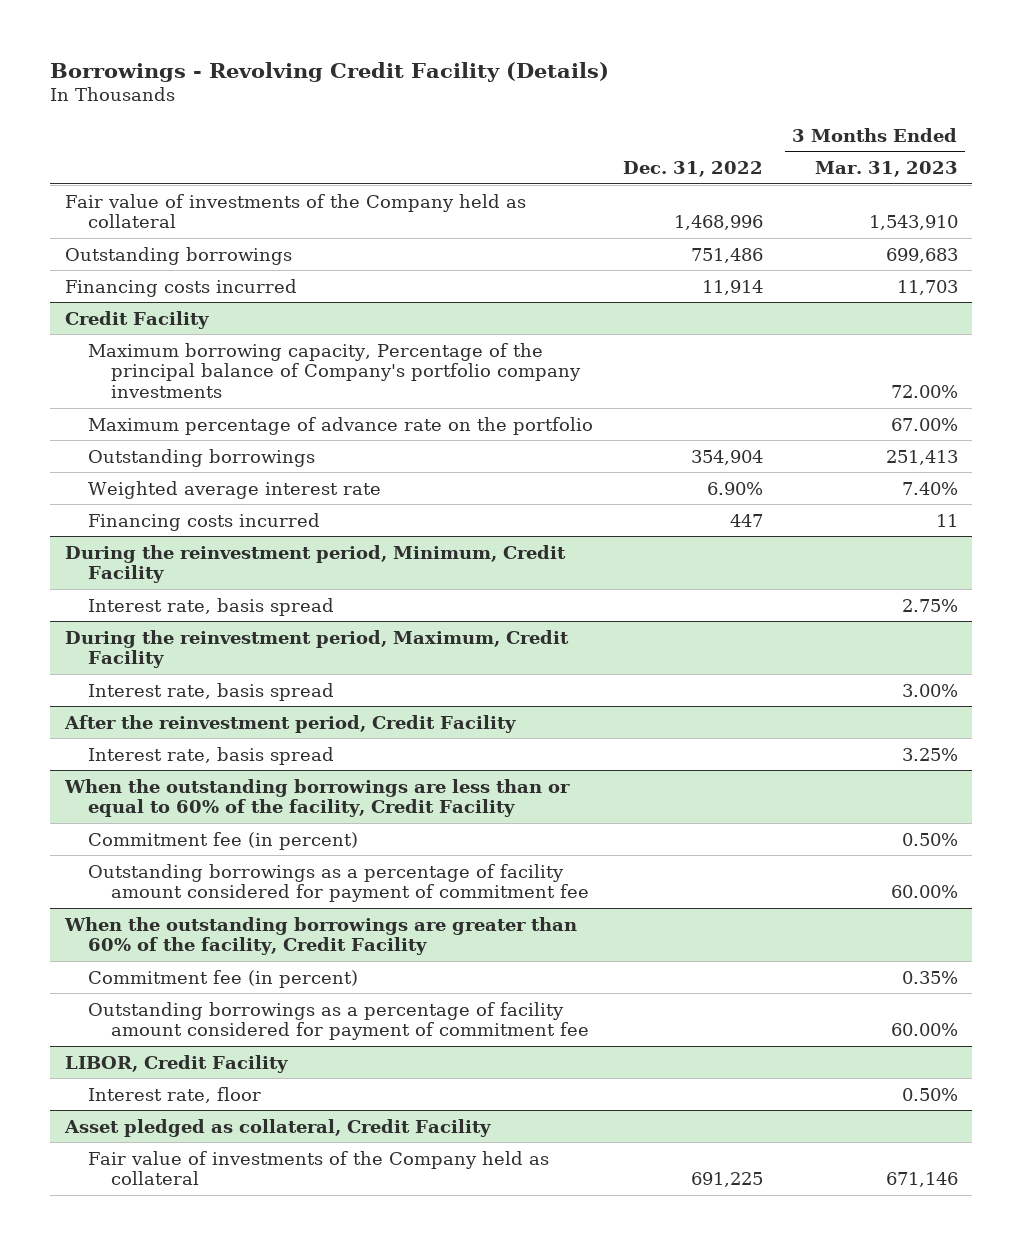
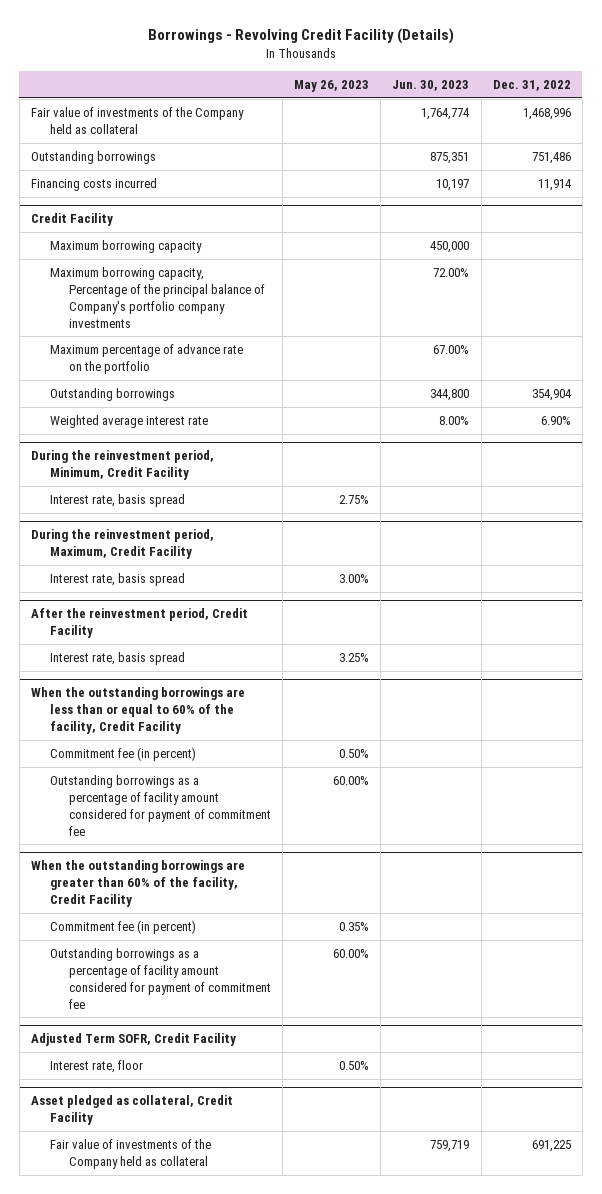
- | Dec. 31, 2022 | 3 Months Ended Mar. 31, 2023
+ | May 26, 2023 | Jun. 30, 2023 | Dec. 31, 2022
@ Credit Facility
+ Maximum borrowing capacity | | 450,000 |
- Financing costs incurred | 447 | 11
- LIBOR, Credit Facility
- Interest rate, floor | | 0.50%
+ Adjusted Term SOFR, Credit Facility
+ Interest rate, floor | 0.50% | |

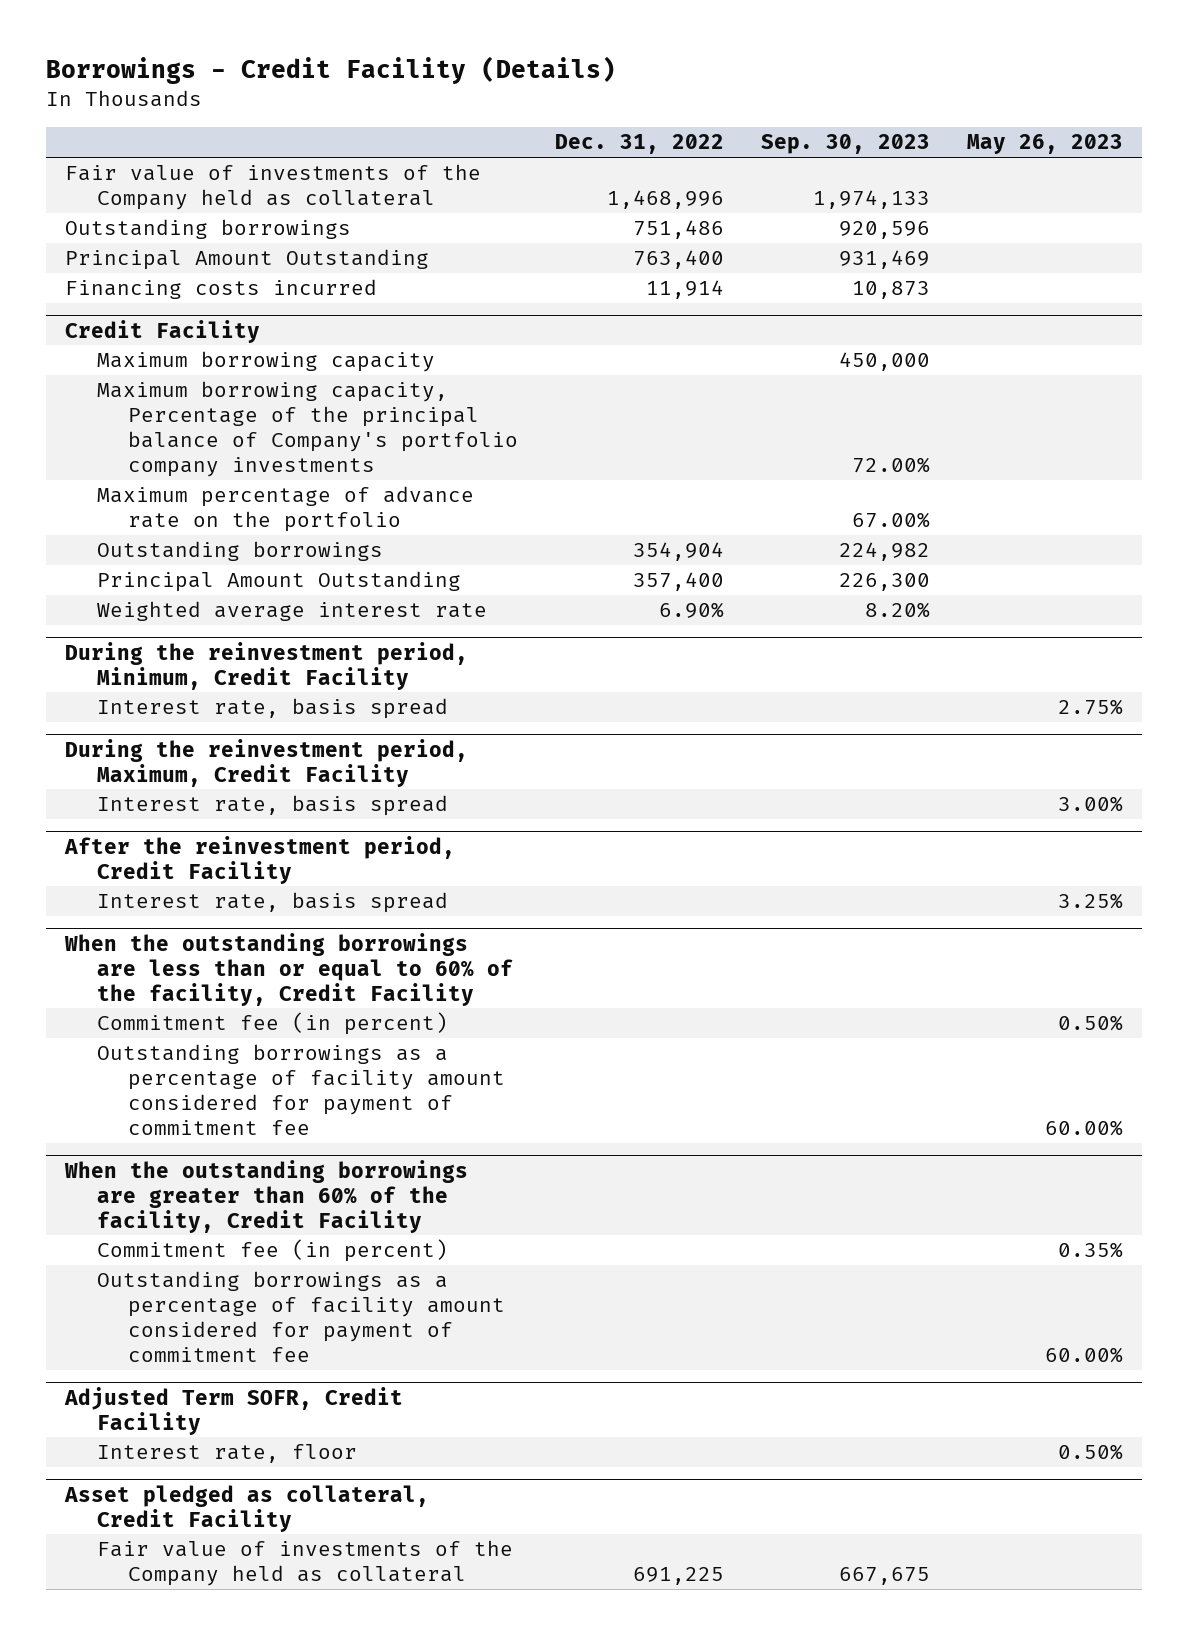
- Borrowings - Revolving Credit Facility (Details)
+ Borrowings - Credit Facility (Details)
- | May 26, 2023 | Jun. 30, 2023 | Dec. 31, 2022
+ | Dec. 31, 2022 | Sep. 30, 2023 | May 26, 2023
+ Principal Amount Outstanding | 763,400 | 931,469 |
@ Credit Facility
+ Principal Amount Outstanding | 357,400 | 226,300 |

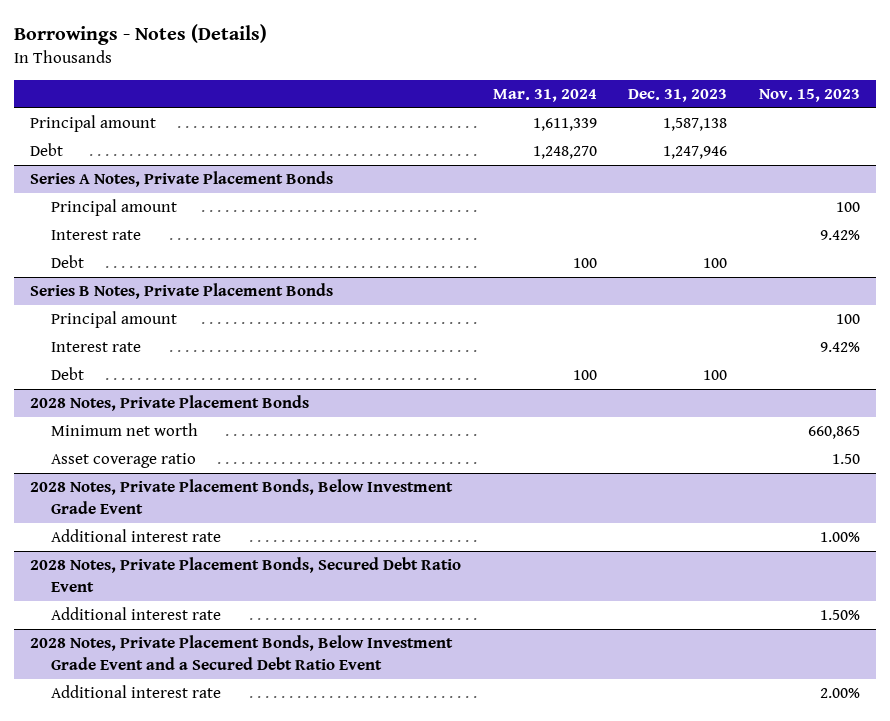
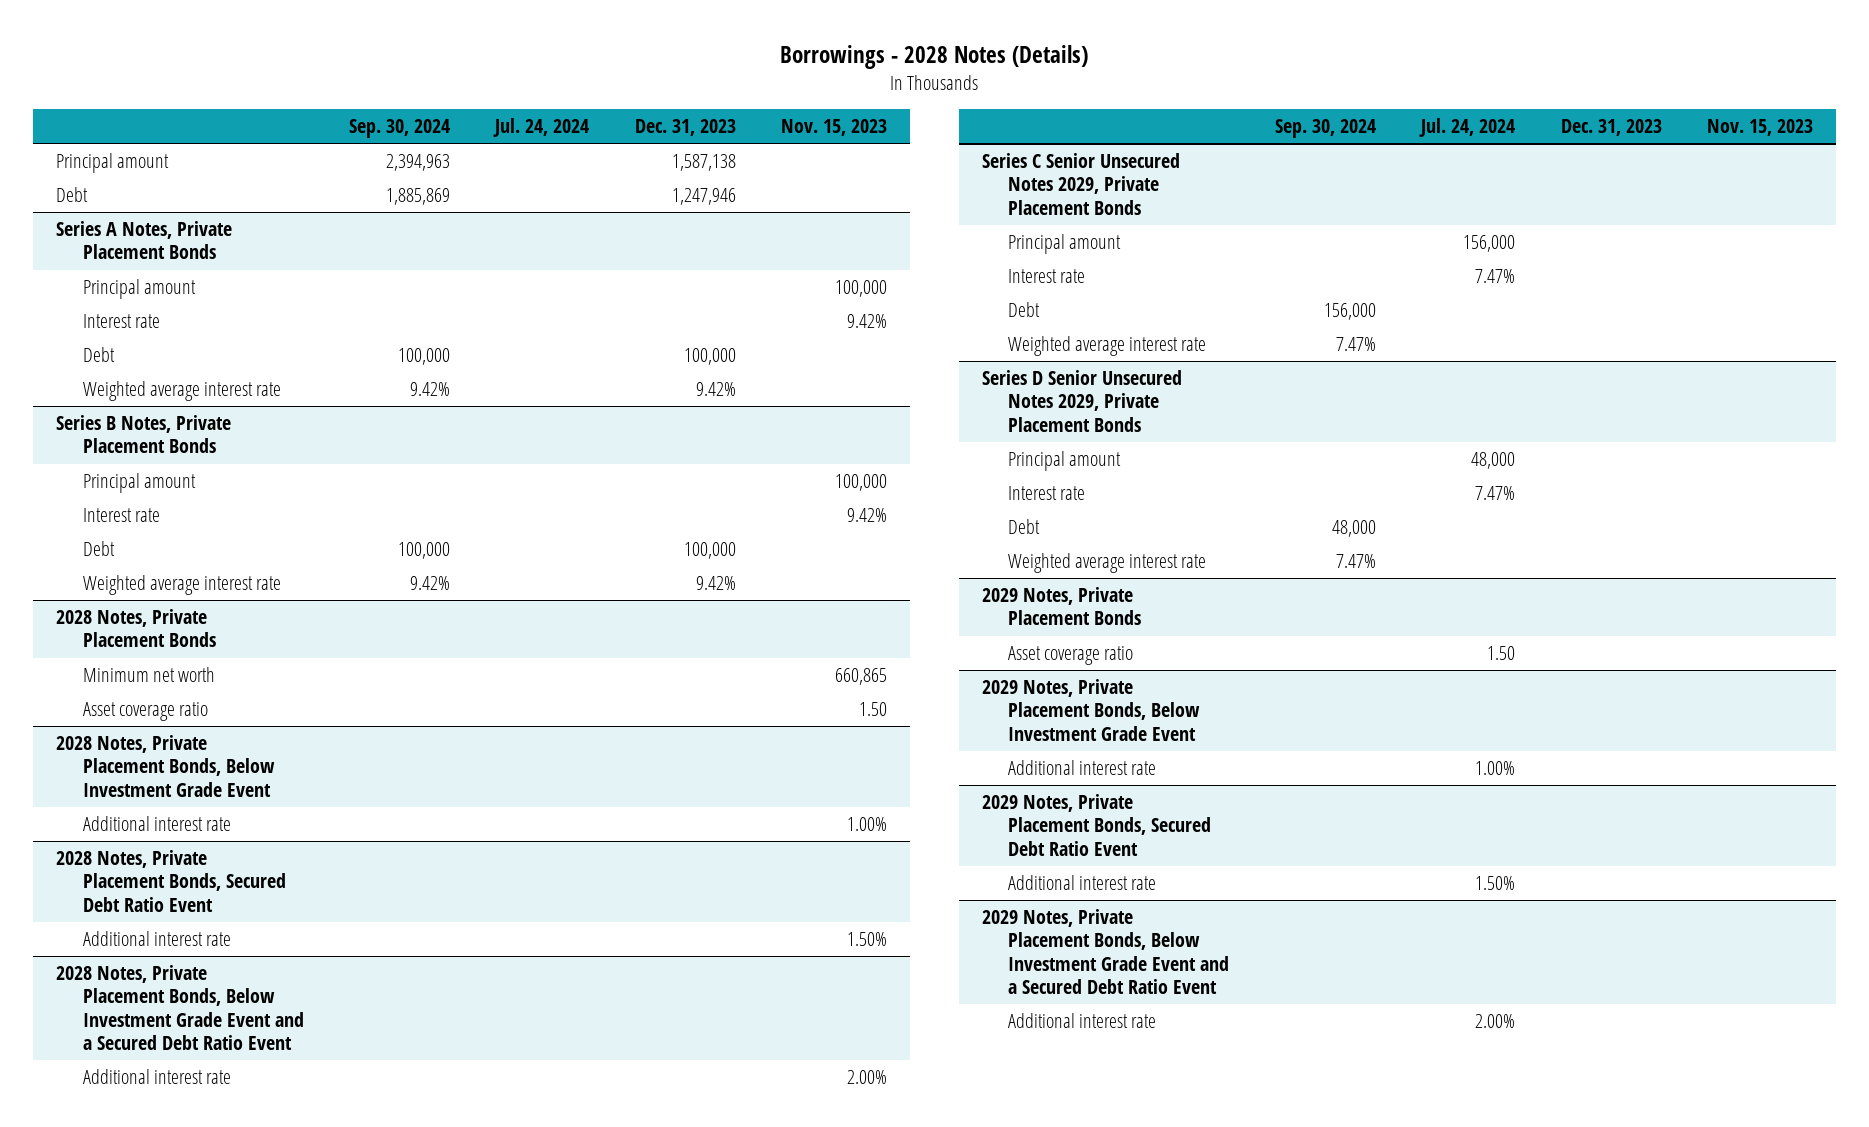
- Borrowings - Notes (Details)
+ Borrowings - 2028 Notes (Details)
- | Mar. 31, 2024 | Dec. 31, 2023 | Nov. 15, 2023
+ | Sep. 30, 2024 | Jul. 24, 2024 | Dec. 31, 2023 | Nov. 15, 2023
@ Series A Notes, Private Placement Bonds
- Principal amount | | | 100
+ Principal amount | | | | 100,000
- Debt | 100 | 100 |
+ Debt | 100,000 | | 100,000 |
+ Weighted average interest rate | 9.42% | | 9.42% |
@ Series B Notes, Private Placement Bonds
- Principal amount | | | 100
+ Principal amount | | | | 100,000
- Debt | 100 | 100 |
+ Debt | 100,000 | | 100,000 |
+ Weighted average interest rate | 9.42% | | 9.42% |
+ Series C Senior Unsecured Notes 2029, Private Placement Bonds
+ Principal amount | | 156,000 | |
+ Interest rate | | 7.47% | |
+ Debt | 156,000 | | |
+ Weighted average interest rate | 7.47% | | |
+ Series D Senior Unsecured Notes 2029, Private Placement Bonds
+ Principal amount | | 48,000 | |
+ Interest rate | | 7.47% | |
+ Debt | 48,000 | | |
+ Weighted average interest rate | 7.47% | | |
+ 2029 Notes, Private Placement Bonds
+ Asset coverage ratio | | 1.50 | |
+ 2029 Notes, Private Placement Bonds, Below Investment Grade Event
+ Additional interest rate | | 1.00% | |
+ 2029 Notes, Private Placement Bonds, Secured Debt Ratio Event
+ Additional interest rate | | 1.50% | |
+ 2029 Notes, Private Placement Bonds, Below Investment Grade Event and a Secured Debt Ratio Event
+ Additional interest rate | | 2.00% | |

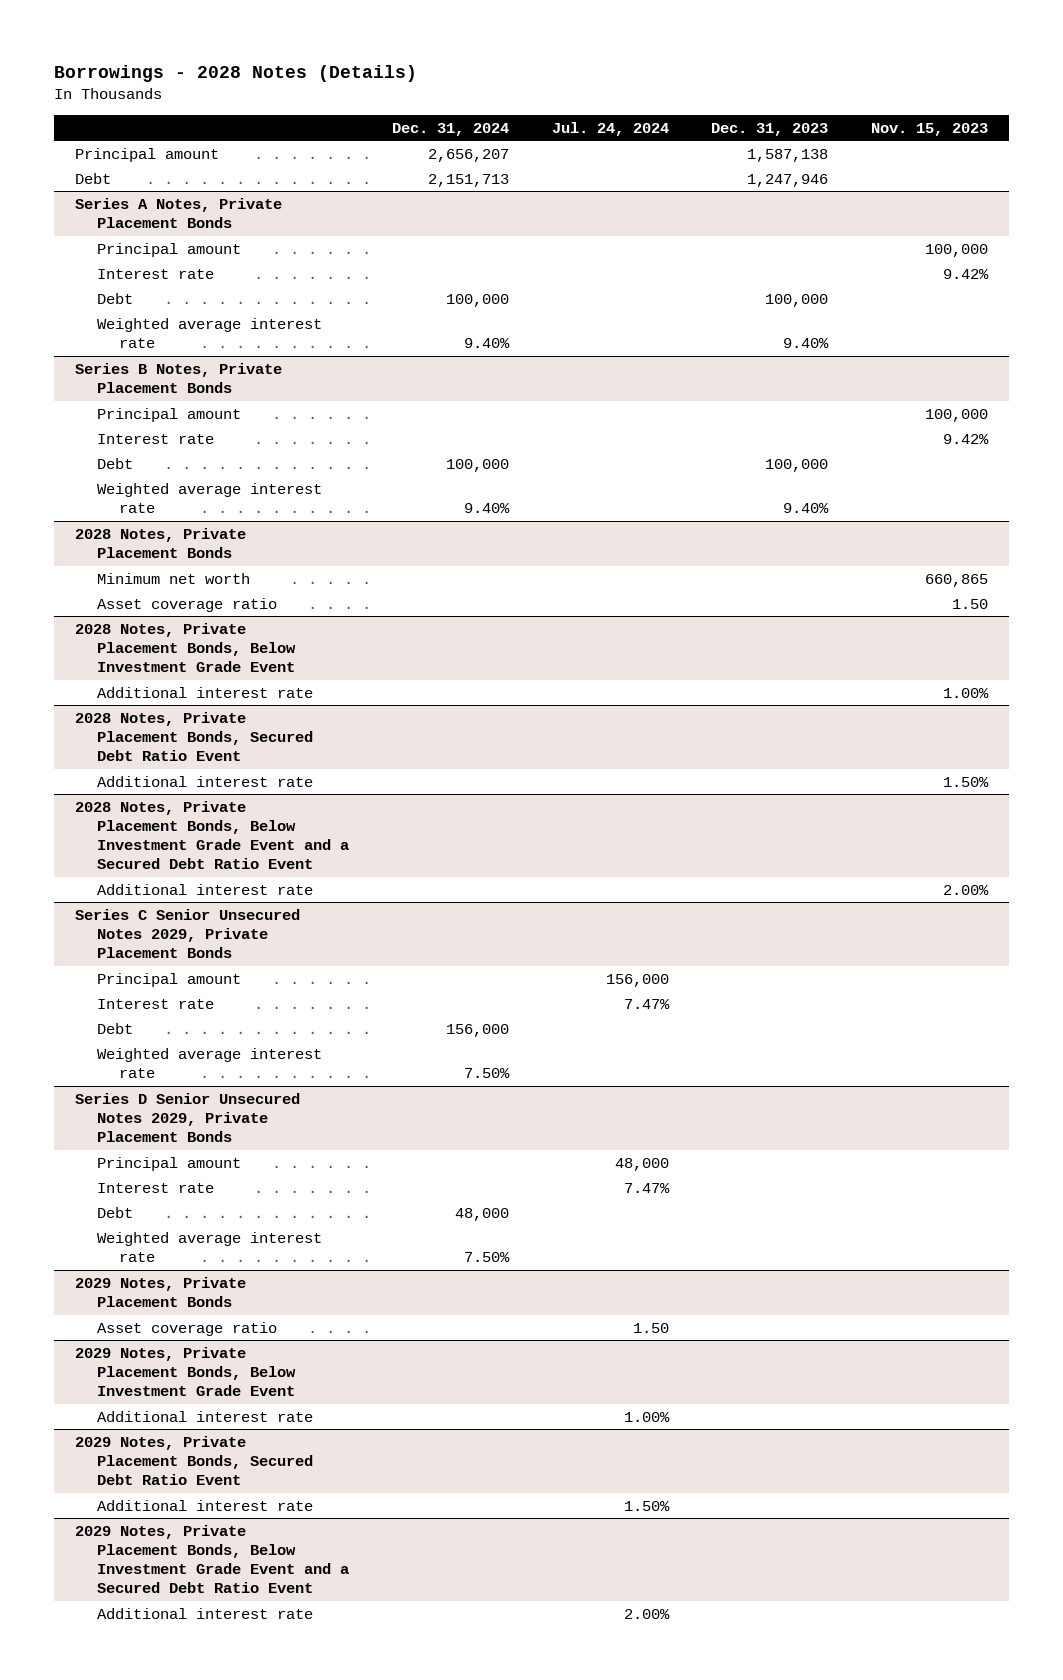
- | Sep. 30, 2024 | Jul. 24, 2024 | Dec. 31, 2023 | Nov. 15, 2023
+ | Dec. 31, 2024 | Jul. 24, 2024 | Dec. 31, 2023 | Nov. 15, 2023
@ Series A Notes, Private Placement Bonds
- Weighted average interest rate | 9.42% | | 9.42% |
+ Weighted average interest rate | 9.40% | | 9.40% |
@ Series B Notes, Private Placement Bonds
- Weighted average interest rate | 9.42% | | 9.42% |
+ Weighted average interest rate | 9.40% | | 9.40% |

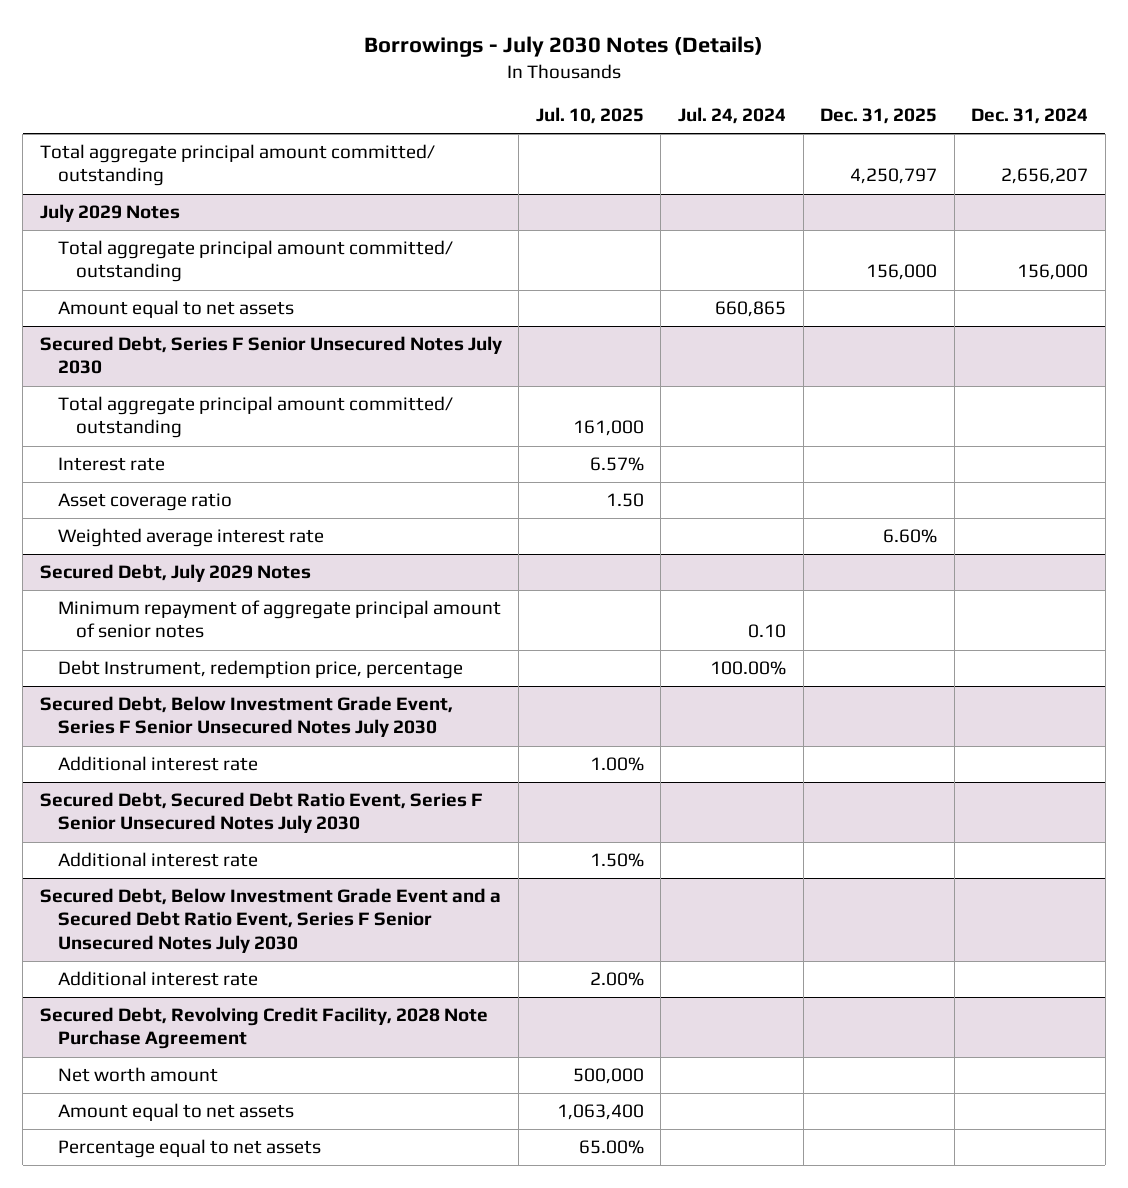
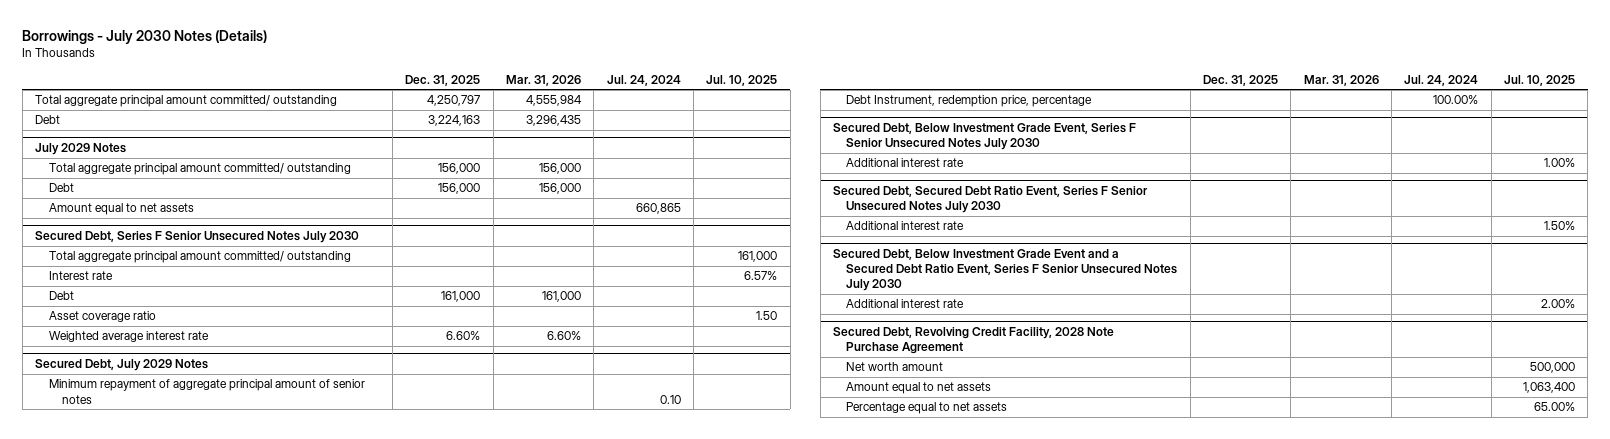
- | Jul. 10, 2025 | Jul. 24, 2024 | Dec. 31, 2025 | Dec. 31, 2024
+ | Dec. 31, 2025 | Mar. 31, 2026 | Jul. 24, 2024 | Jul. 10, 2025
+ Debt | 3,224,163 | 3,296,435 | |
@ July 2029 Notes
+ Debt | 156,000 | 156,000 | |
@ Secured Debt, Series F Senior Unsecured Notes July 2030
+ Debt | 161,000 | 161,000 | |

